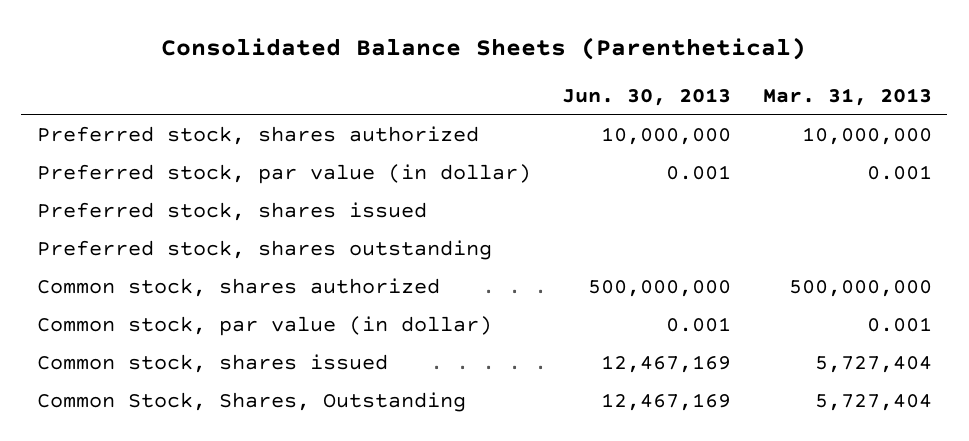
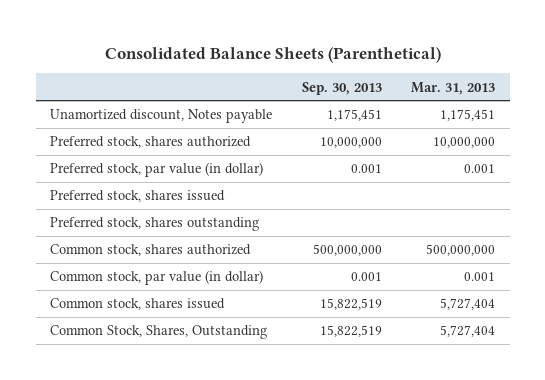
- | Jun. 30, 2013 | Mar. 31, 2013
+ | Sep. 30, 2013 | Mar. 31, 2013
+ Unamortized discount, Notes payable | 1,175,451 | 1,175,451

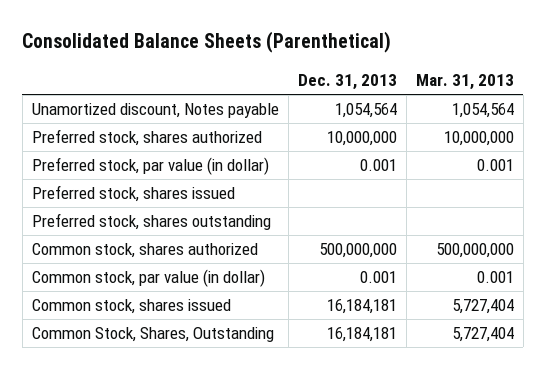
- | Sep. 30, 2013 | Mar. 31, 2013
+ | Dec. 31, 2013 | Mar. 31, 2013
- Unamortized discount, Notes payable | 1,175,451 | 1,175,451
+ Unamortized discount, Notes payable | 1,054,564 | 1,054,564

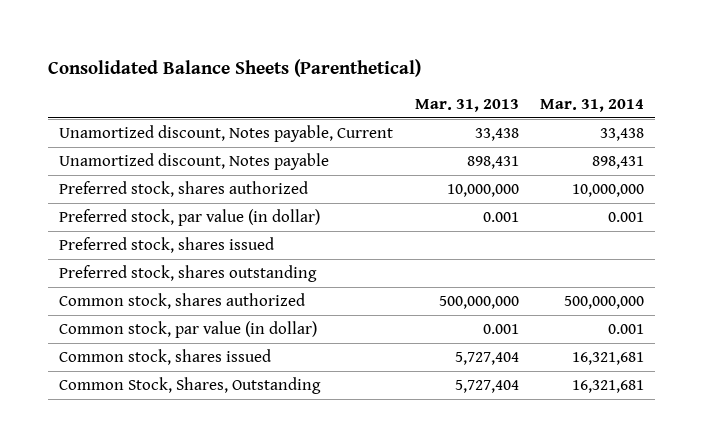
- | Dec. 31, 2013 | Mar. 31, 2013
+ | Mar. 31, 2013 | Mar. 31, 2014
- Unamortized discount, Notes payable | 1,054,564 | 1,054,564
+ Unamortized discount, Notes payable, Current | 33,438 | 33,438
+ Unamortized discount, Notes payable | 898,431 | 898,431

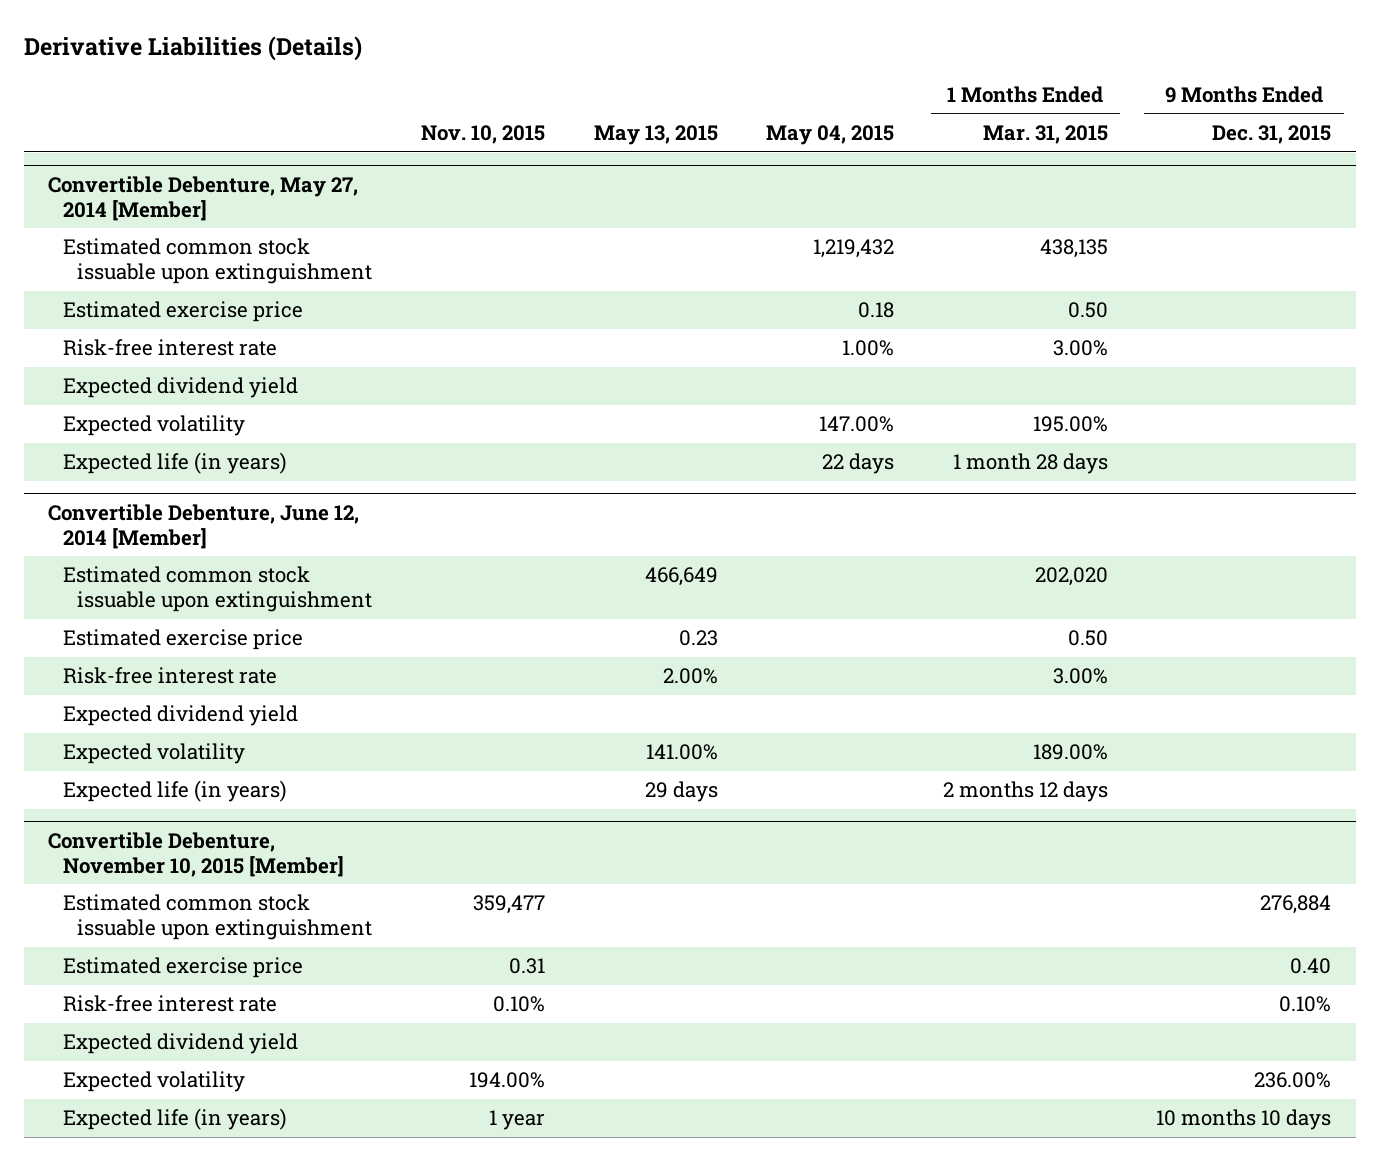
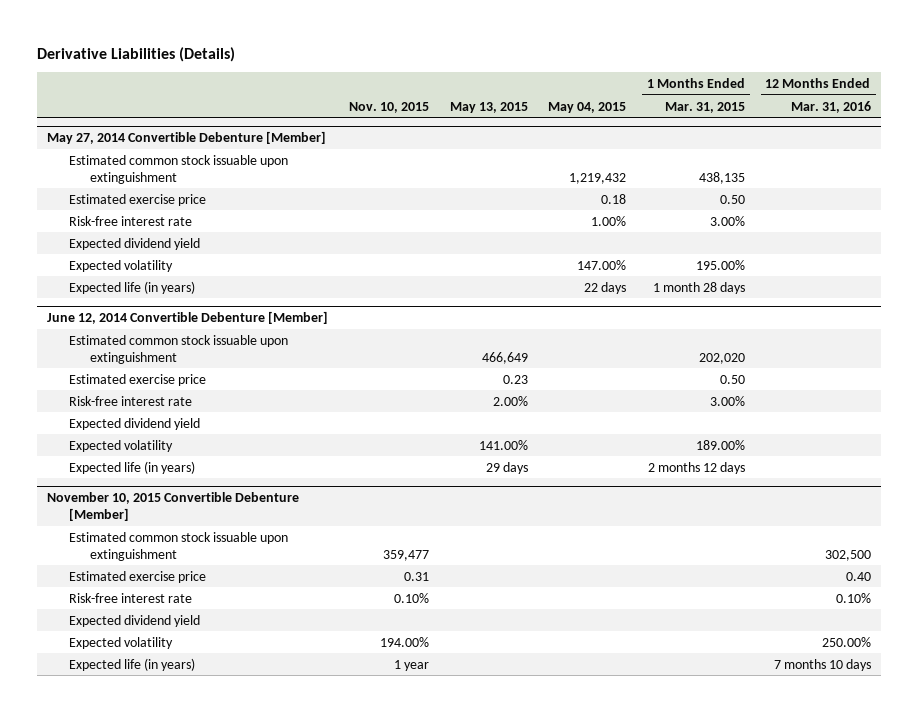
- | Nov. 10, 2015 | May 13, 2015 | May 04, 2015 | 1 Months Ended Mar. 31, 2015 | 9 Months Ended Dec. 31, 2015
+ | Nov. 10, 2015 | May 13, 2015 | May 04, 2015 | 1 Months Ended Mar. 31, 2015 | 12 Months Ended Mar. 31, 2016
- Convertible Debenture, May 27, 2014 [Member]
+ May 27, 2014 Convertible Debenture [Member]
- Convertible Debenture, June 12, 2014 [Member]
+ June 12, 2014 Convertible Debenture [Member]
- Convertible Debenture, November 10, 2015 [Member]
+ November 10, 2015 Convertible Debenture [Member]

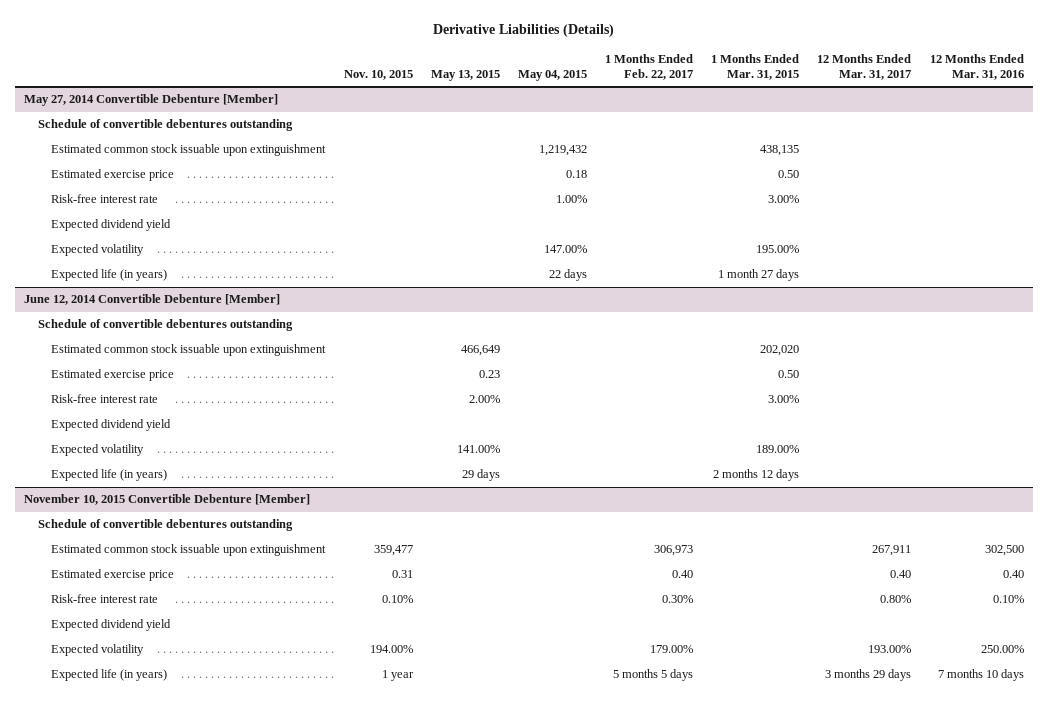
- | Nov. 10, 2015 | May 13, 2015 | May 04, 2015 | 1 Months Ended Mar. 31, 2015 | 12 Months Ended Mar. 31, 2016
+ | Nov. 10, 2015 | May 13, 2015 | May 04, 2015 | 1 Months Ended Feb. 22, 2017 | 1 Months Ended Mar. 31, 2015 | 12 Months Ended Mar. 31, 2017 | 12 Months Ended Mar. 31, 2016
@ May 27, 2014 Convertible Debenture [Member]
+ Schedule of convertible debentures outstanding
- Expected life (in years) | | | 22 days | 1 month 28 days |
+ Expected life (in years) | | | 22 days | | 1 month 27 days | |
@ June 12, 2014 Convertible Debenture [Member]
+ Schedule of convertible debentures outstanding
@ November 10, 2015 Convertible Debenture [Member]
+ Schedule of convertible debentures outstanding

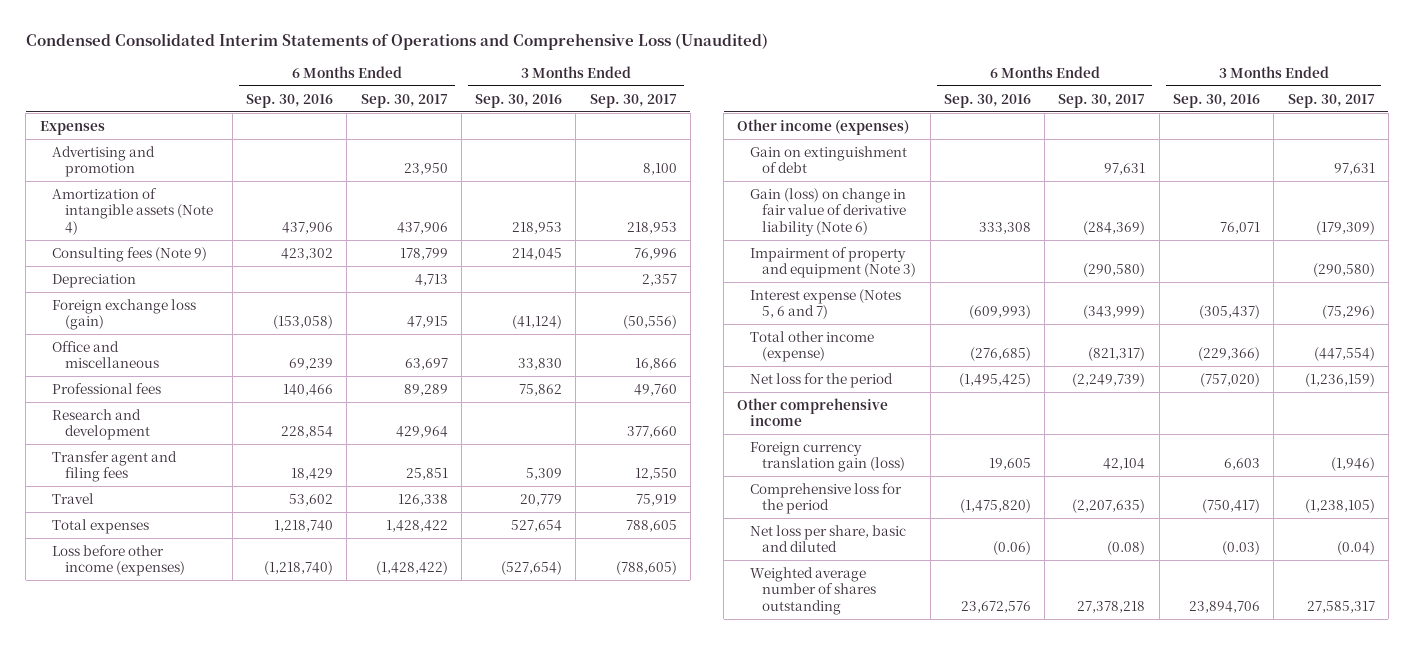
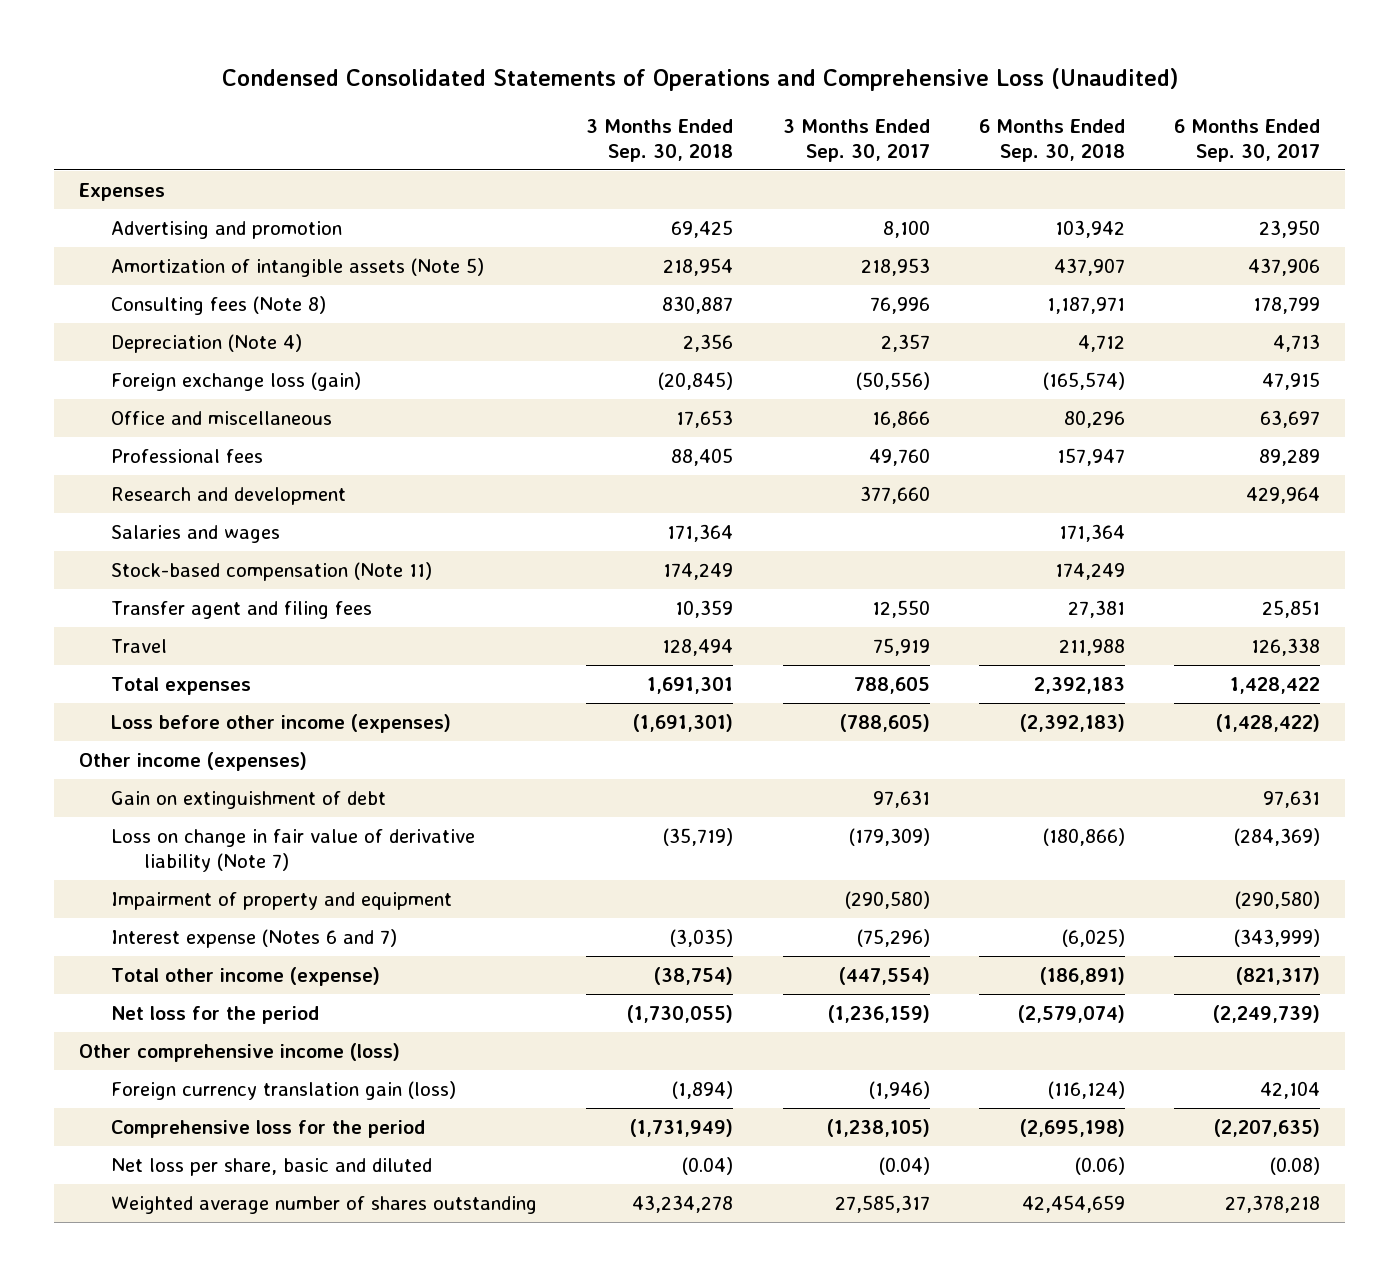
- Condensed Consolidated Interim Statements of Operations and Comprehensive Loss (Unaudited)
+ Condensed Consolidated Statements of Operations and Comprehensive Loss (Unaudited)
- | 6 Months Ended Sep. 30, 2016 | 6 Months Ended Sep. 30, 2017 | 3 Months Ended Sep. 30, 2016 | 3 Months Ended Sep. 30, 2017
+ | 3 Months Ended Sep. 30, 2018 | 3 Months Ended Sep. 30, 2017 | 6 Months Ended Sep. 30, 2018 | 6 Months Ended Sep. 30, 2017
- Amortization of intangible assets (Note 4) | 437,906 | 437,906 | 218,953 | 218,953
- Consulting fees (Note 9) | 423,302 | 178,799 | 214,045 | 76,996
- Depreciation | | 4,713 | | 2,357
+ Amortization of intangible assets (Note 5) | 218,954 | 218,953 | 437,907 | 437,906
+ Consulting fees (Note 8) | 830,887 | 76,996 | 1,187,971 | 178,799
+ Depreciation (Note 4) | 2,356 | 2,357 | 4,712 | 4,713
+ Salaries and wages | 171,364 | | 171,364 |
+ Stock-based compensation (Note 11) | 174,249 | | 174,249 |
- Gain (loss) on change in fair value of derivative liability (Note 6) | 333,308 | (284,369) | 76,071 | (179,309)
- Impairment of property and equipment (Note 3) | | (290,580) | | (290,580)
- Interest expense (Notes 5, 6 and 7) | (609,993) | (343,999) | (305,437) | (75,296)
+ Loss on change in fair value of derivative liability (Note 7) | (35,719) | (179,309) | (180,866) | (284,369)
+ Impairment of property and equipment | | (290,580) | | (290,580)
+ Interest expense (Notes 6 and 7) | (3,035) | (75,296) | (6,025) | (343,999)
- Other comprehensive income
+ Other comprehensive income (loss)

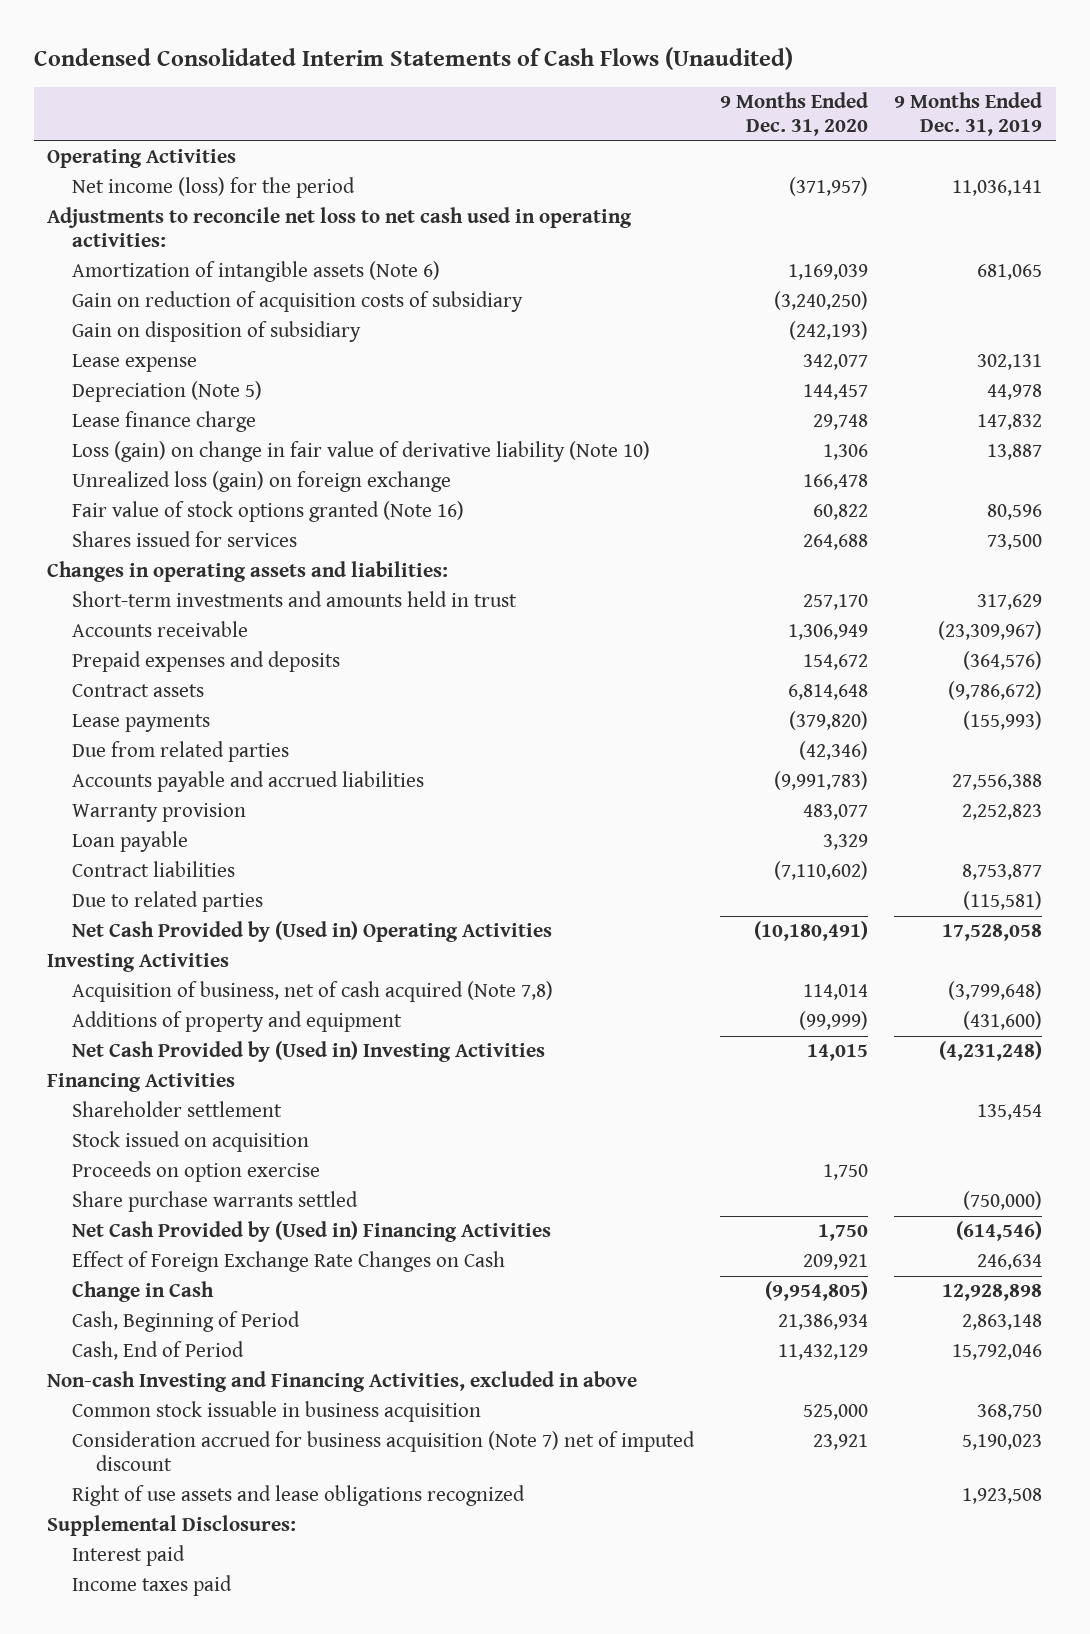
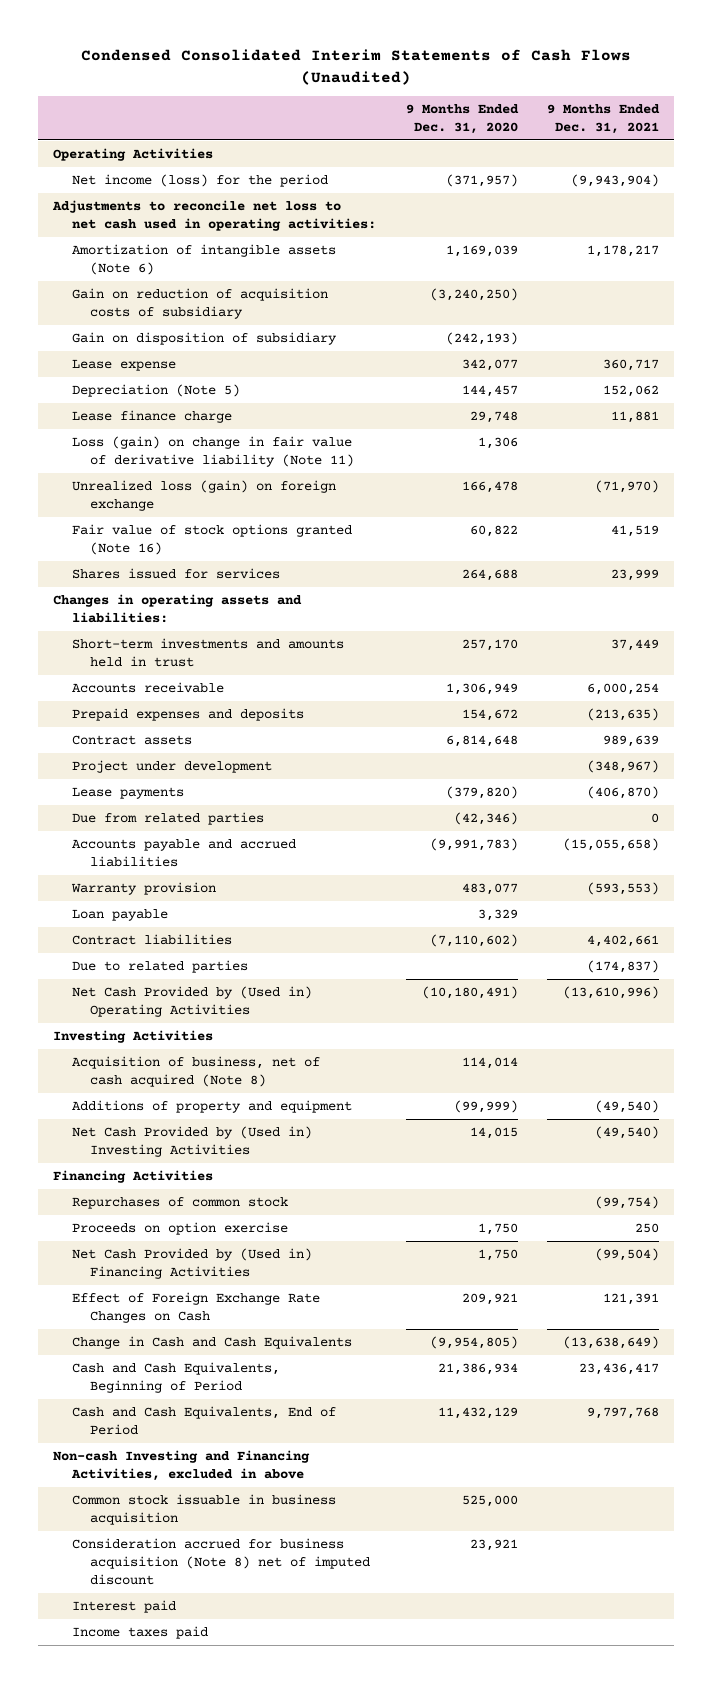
- | 9 Months Ended Dec. 31, 2020 | 9 Months Ended Dec. 31, 2019
+ | 9 Months Ended Dec. 31, 2020 | 9 Months Ended Dec. 31, 2021
- Loss (gain) on change in fair value of derivative liability (Note 10) | 1,306 | 13,887
+ Loss (gain) on change in fair value of derivative liability (Note 11) | 1,306 |
+ Project under development | | (348,967)
- Acquisition of business, net of cash acquired (Note 7,8) | 114,014 | (3,799,648)
+ Acquisition of business, net of cash acquired (Note 8) | 114,014 |
- Shareholder settlement | | 135,454
- Stock issued on acquisition
+ Repurchases of common stock | | (99,754)
- Share purchase warrants settled | | (750,000)
- Change in Cash | (9,954,805) | 12,928,898
- Cash, Beginning of Period | 21,386,934 | 2,863,148
- Cash, End of Period | 11,432,129 | 15,792,046
+ Change in Cash and Cash Equivalents | (9,954,805) | (13,638,649)
+ Cash and Cash Equivalents, Beginning of Period | 21,386,934 | 23,436,417
+ Cash and Cash Equivalents, End of Period | 11,432,129 | 9,797,768
- Consideration accrued for business acquisition (Note 7) net of imputed discount | 23,921 | 5,190,023
- Right of use assets and lease obligations recognized | | 1,923,508
- Supplemental Disclosures:
+ Consideration accrued for business acquisition (Note 8) net of imputed discount | 23,921 |

